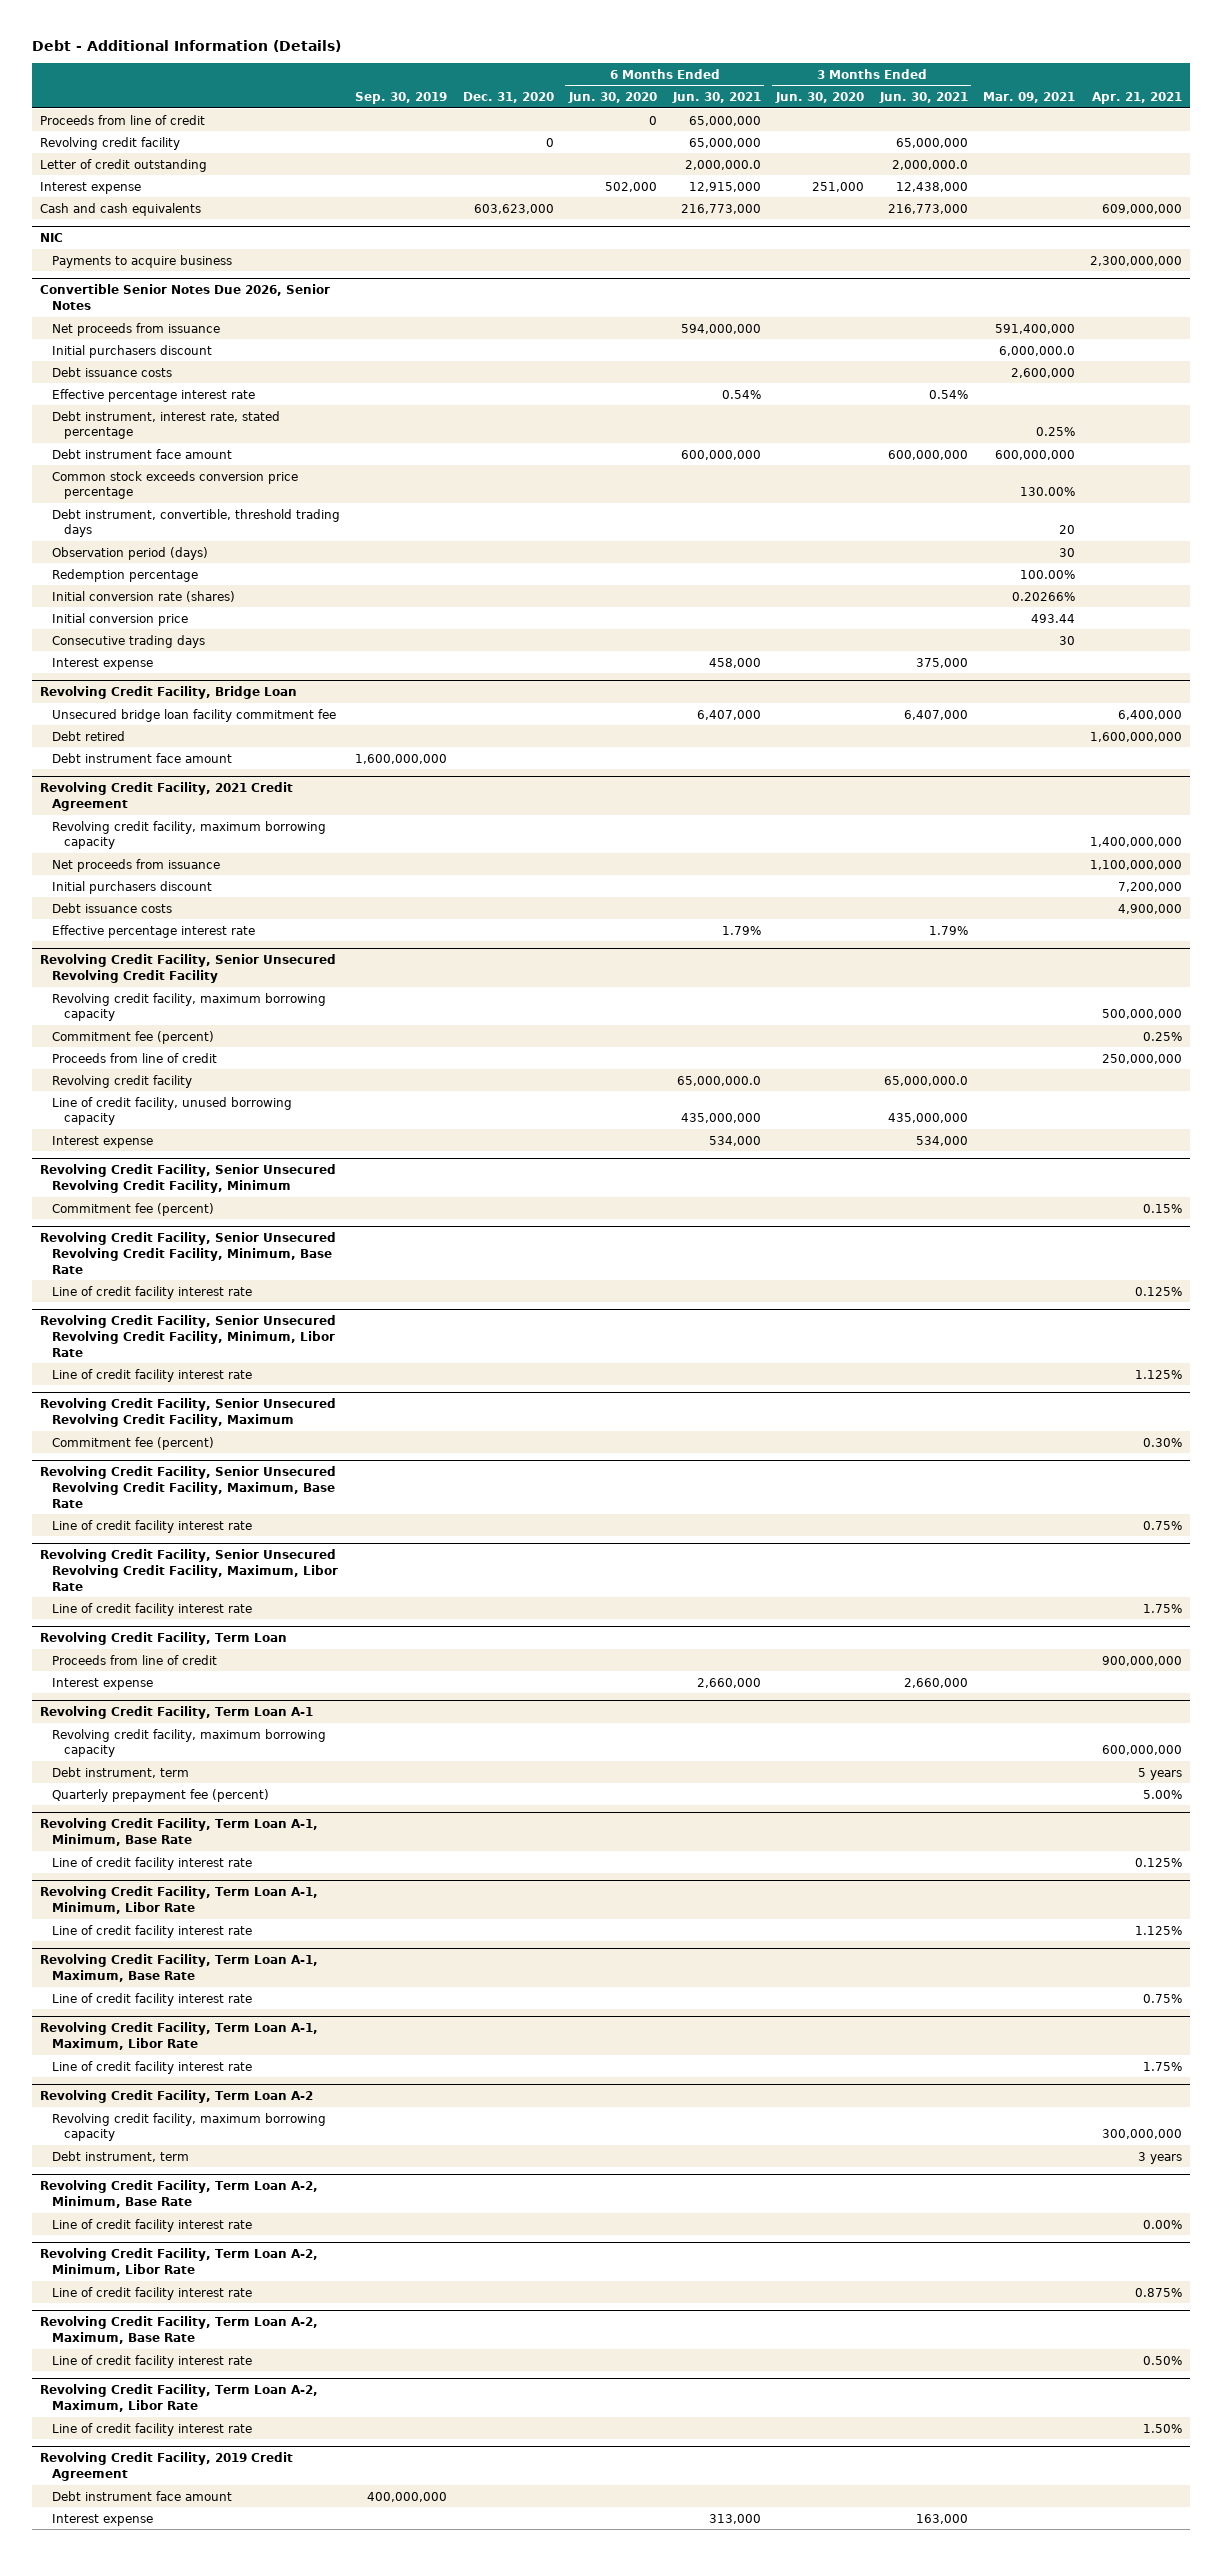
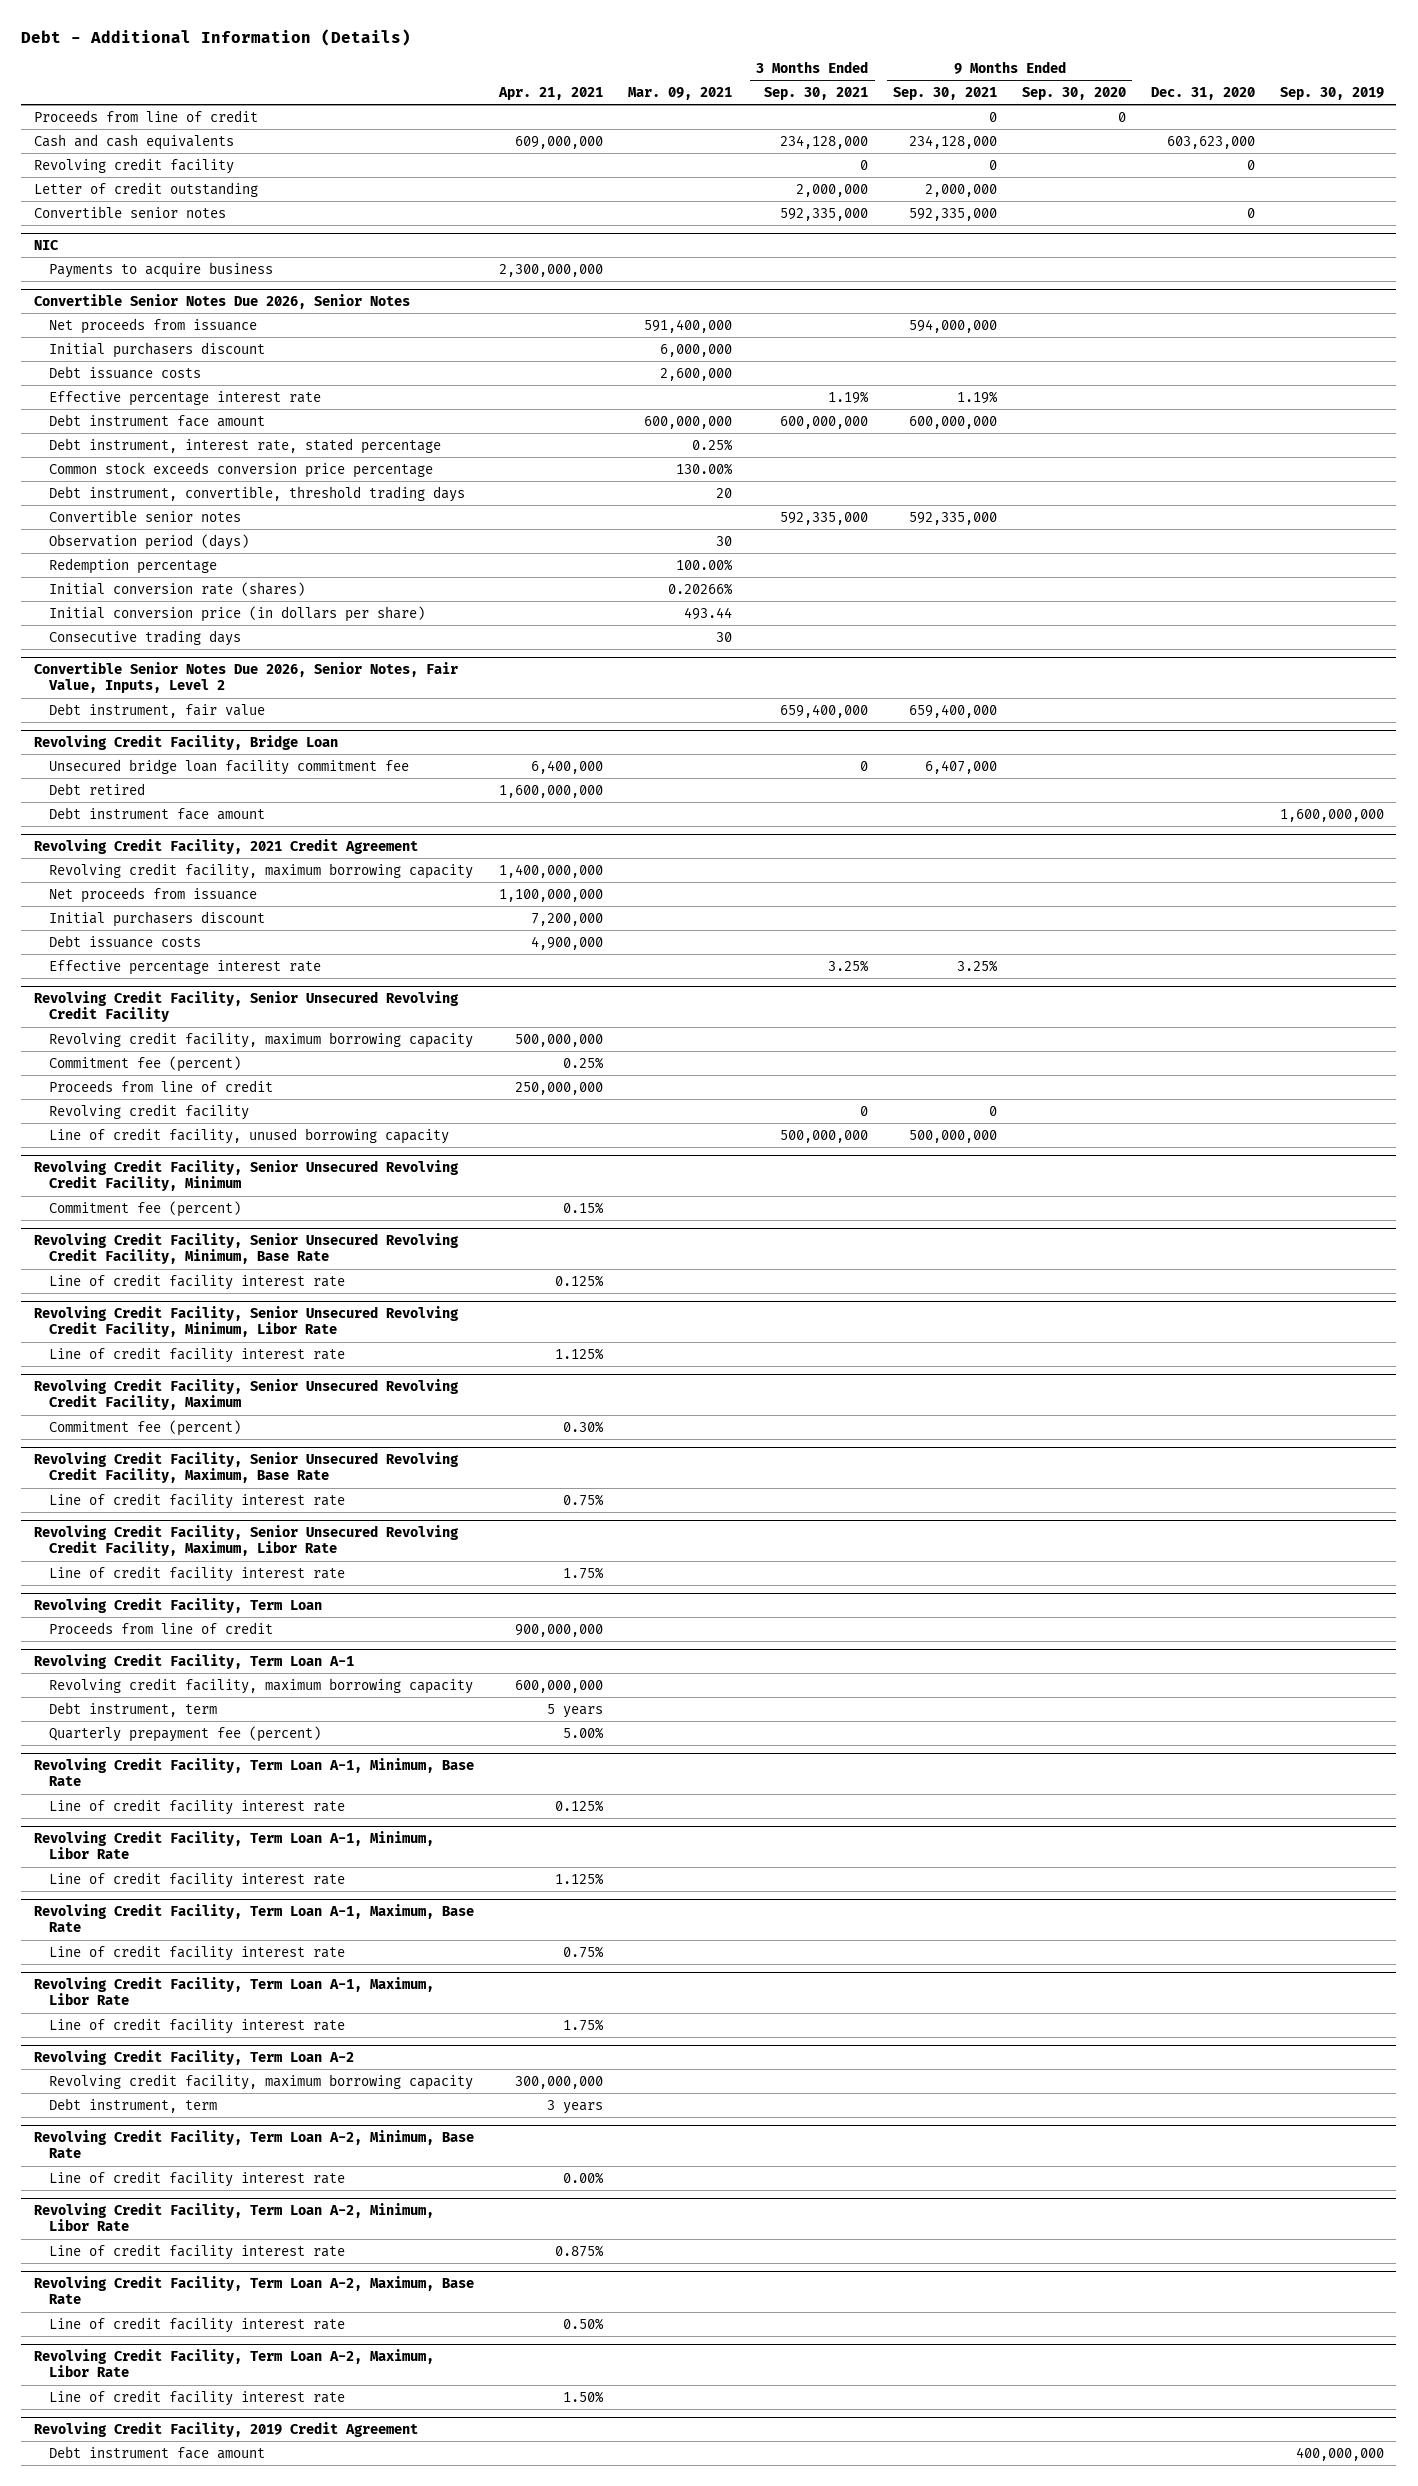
- | Sep. 30, 2019 | Dec. 31, 2020 | 6 Months Ended Jun. 30, 2020 | 6 Months Ended Jun. 30, 2021 | 3 Months Ended Jun. 30, 2020 | 3 Months Ended Jun. 30, 2021 | Mar. 09, 2021 | Apr. 21, 2021
+ | Apr. 21, 2021 | Mar. 09, 2021 | 3 Months Ended Sep. 30, 2021 | 9 Months Ended Sep. 30, 2021 | 9 Months Ended Sep. 30, 2020 | Dec. 31, 2020 | Sep. 30, 2019
moved up: Cash and cash equivalents | 609,000,000 | | 234,128,000 | 234,128,000 | | 603,623,000 |
- Interest expense | | | 502,000 | 12,915,000 | 251,000 | 12,438,000 | |
+ Convertible senior notes | | | 592,335,000 | 592,335,000 | | 0 |
@ Convertible Senior Notes Due 2026, Senior Notes
- Initial purchasers discount | | | | | | | 6,000,000.0 |
+ Initial purchasers discount | | 6,000,000 | | | | |
moved down: Debt instrument, interest rate, stated percentage | | 0.25% | | | | |
+ Convertible senior notes | | | 592,335,000 | 592,335,000 | | |
- Initial conversion price | | | | | | | 493.44 |
+ Initial conversion price (in dollars per share) | | 493.44 | | | | |
- Interest expense | | | | 458,000 | | 375,000 | |
+ Convertible Senior Notes Due 2026, Senior Notes, Fair Value, Inputs, Level 2
+ Debt instrument, fair value | | | 659,400,000 | 659,400,000 | | |
@ Revolving Credit Facility, Senior Unsecured Revolving Credit Facility
- Interest expense | | | | 534,000 | | 534,000 | |
@ Revolving Credit Facility, Term Loan
- Interest expense | | | | 2,660,000 | | 2,660,000 | |
@ Revolving Credit Facility, 2019 Credit Agreement
- Interest expense | | | | 313,000 | | 163,000 | |

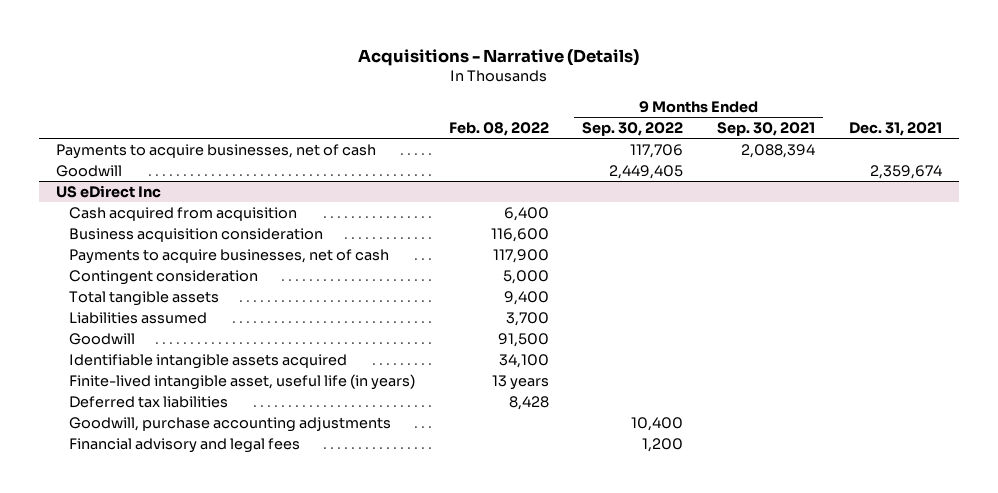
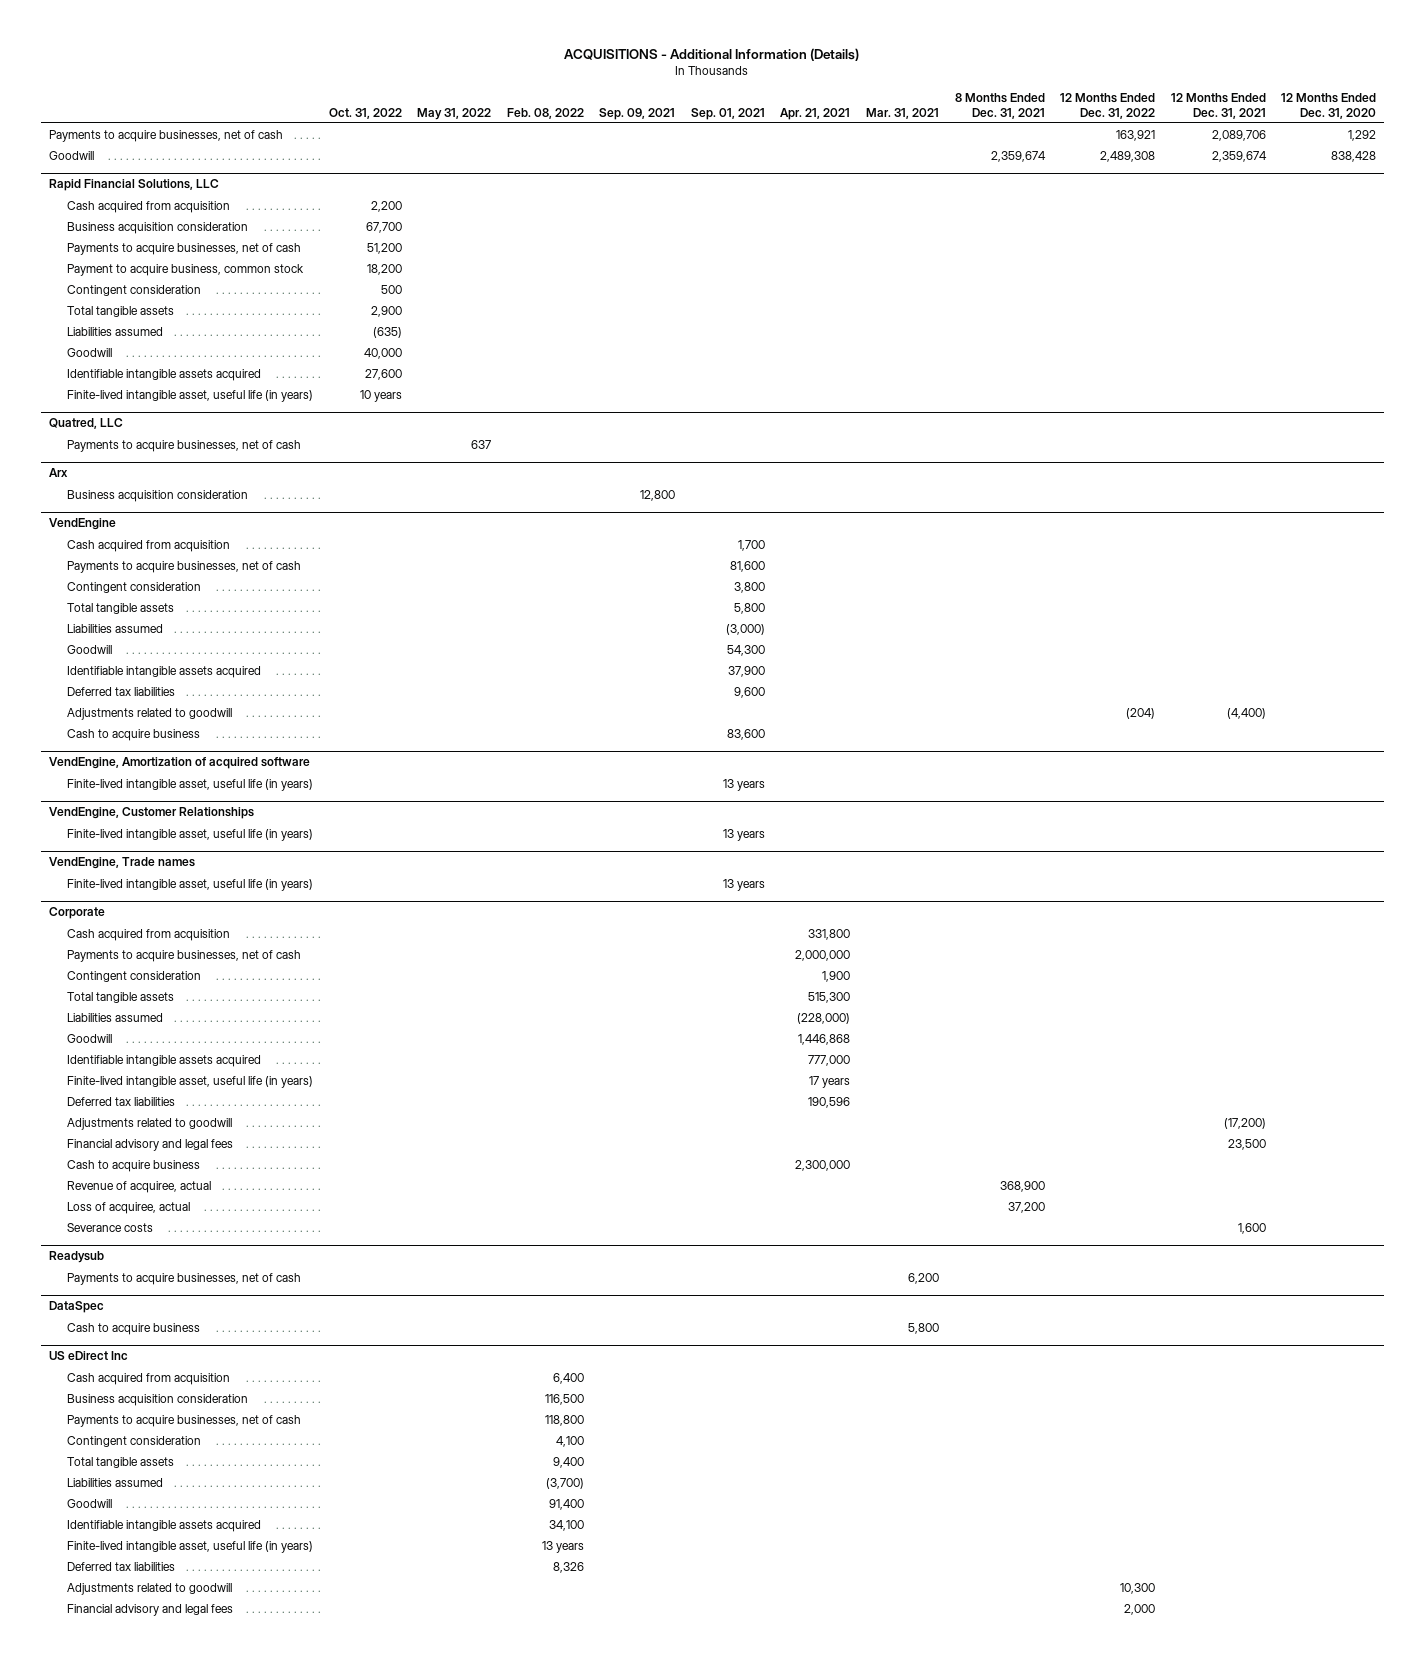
- Acquisitions - Narrative (Details)
+ ACQUISITIONS - Additional Information (Details)
- | Feb. 08, 2022 | 9 Months Ended Sep. 30, 2022 | 9 Months Ended Sep. 30, 2021 | Dec. 31, 2021
+ | Oct. 31, 2022 | May 31, 2022 | Feb. 08, 2022 | Sep. 09, 2021 | Sep. 01, 2021 | Apr. 21, 2021 | Mar. 31, 2021 | 8 Months Ended Dec. 31, 2021 | 12 Months Ended Dec. 31, 2022 | 12 Months Ended Dec. 31, 2021 | 12 Months Ended Dec. 31, 2020
+ Rapid Financial Solutions, LLC
+ Cash acquired from acquisition | 2,200 | | | | | | | | | |
+ Business acquisition consideration | 67,700 | | | | | | | | | |
+ Payments to acquire businesses, net of cash | 51,200 | | | | | | | | | |
+ Payment to acquire business, common stock | 18,200 | | | | | | | | | |
+ Contingent consideration | 500 | | | | | | | | | |
+ Total tangible assets | 2,900 | | | | | | | | | |
+ Liabilities assumed | (635) | | | | | | | | | |
+ Goodwill | 40,000 | | | | | | | | | |
+ Identifiable intangible assets acquired | 27,600 | | | | | | | | | |
+ Finite-lived intangible asset, useful life (in years) | 10 years | | | | | | | | | |
+ Quatred, LLC
+ Payments to acquire businesses, net of cash | | 637 | | | | | | | | |
+ Arx
+ Business acquisition consideration | | | | 12,800 | | | | | | |
+ VendEngine
+ Cash acquired from acquisition | | | | | 1,700 | | | | | |
+ Payments to acquire businesses, net of cash | | | | | 81,600 | | | | | |
+ Contingent consideration | | | | | 3,800 | | | | | |
+ Total tangible assets | | | | | 5,800 | | | | | |
+ Liabilities assumed | | | | | (3,000) | | | | | |
+ Goodwill | | | | | 54,300 | | | | | |
+ Identifiable intangible assets acquired | | | | | 37,900 | | | | | |
+ Deferred tax liabilities | | | | | 9,600 | | | | | |
+ Adjustments related to goodwill | | | | | | | | | (204) | (4,400) |
+ Cash to acquire business | | | | | 83,600 | | | | | |
+ VendEngine, Amortization of acquired software
+ Finite-lived intangible asset, useful life (in years) | | | | | 13 years | | | | | |
+ VendEngine, Customer Relationships
+ Finite-lived intangible asset, useful life (in years) | | | | | 13 years | | | | | |
+ VendEngine, Trade names
+ Finite-lived intangible asset, useful life (in years) | | | | | 13 years | | | | | |
+ Corporate
+ Cash acquired from acquisition | | | | | | 331,800 | | | | |
+ Payments to acquire businesses, net of cash | | | | | | 2,000,000 | | | | |
+ Contingent consideration | | | | | | 1,900 | | | | |
+ Total tangible assets | | | | | | 515,300 | | | | |
+ Liabilities assumed | | | | | | (228,000) | | | | |
+ Goodwill | | | | | | 1,446,868 | | | | |
+ Identifiable intangible assets acquired | | | | | | 777,000 | | | | |
+ Finite-lived intangible asset, useful life (in years) | | | | | | 17 years | | | | |
+ Deferred tax liabilities | | | | | | 190,596 | | | | |
+ Adjustments related to goodwill | | | | | | | | | | (17,200) |
+ Financial advisory and legal fees | | | | | | | | | | 23,500 |
+ Cash to acquire business | | | | | | 2,300,000 | | | | |
+ Revenue of acquiree, actual | | | | | | | | 368,900 | | |
+ Loss of acquiree, actual | | | | | | | | 37,200 | | |
+ Severance costs | | | | | | | | | | 1,600 |
+ Readysub
+ Payments to acquire businesses, net of cash | | | | | | | 6,200 | | | |
+ DataSpec
+ Cash to acquire business | | | | | | | 5,800 | | | |
@ US eDirect Inc
- Business acquisition consideration | 116,600 | | |
- Payments to acquire businesses, net of cash | 117,900 | | |
- Contingent consideration | 5,000 | | |
+ Business acquisition consideration | | | 116,500 | | | | | | | |
+ Payments to acquire businesses, net of cash | | | 118,800 | | | | | | | |
+ Contingent consideration | | | 4,100 | | | | | | | |
- Liabilities assumed | 3,700 | | |
- Goodwill | 91,500 | | |
+ Liabilities assumed | | | (3,700) | | | | | | | |
+ Goodwill | | | 91,400 | | | | | | | |
- Deferred tax liabilities | 8,428 | | |
- Goodwill, purchase accounting adjustments | | 10,400 | |
+ Deferred tax liabilities | | | 8,326 | | | | | | | |
+ Adjustments related to goodwill | | | | | | | | | 10,300 | |

